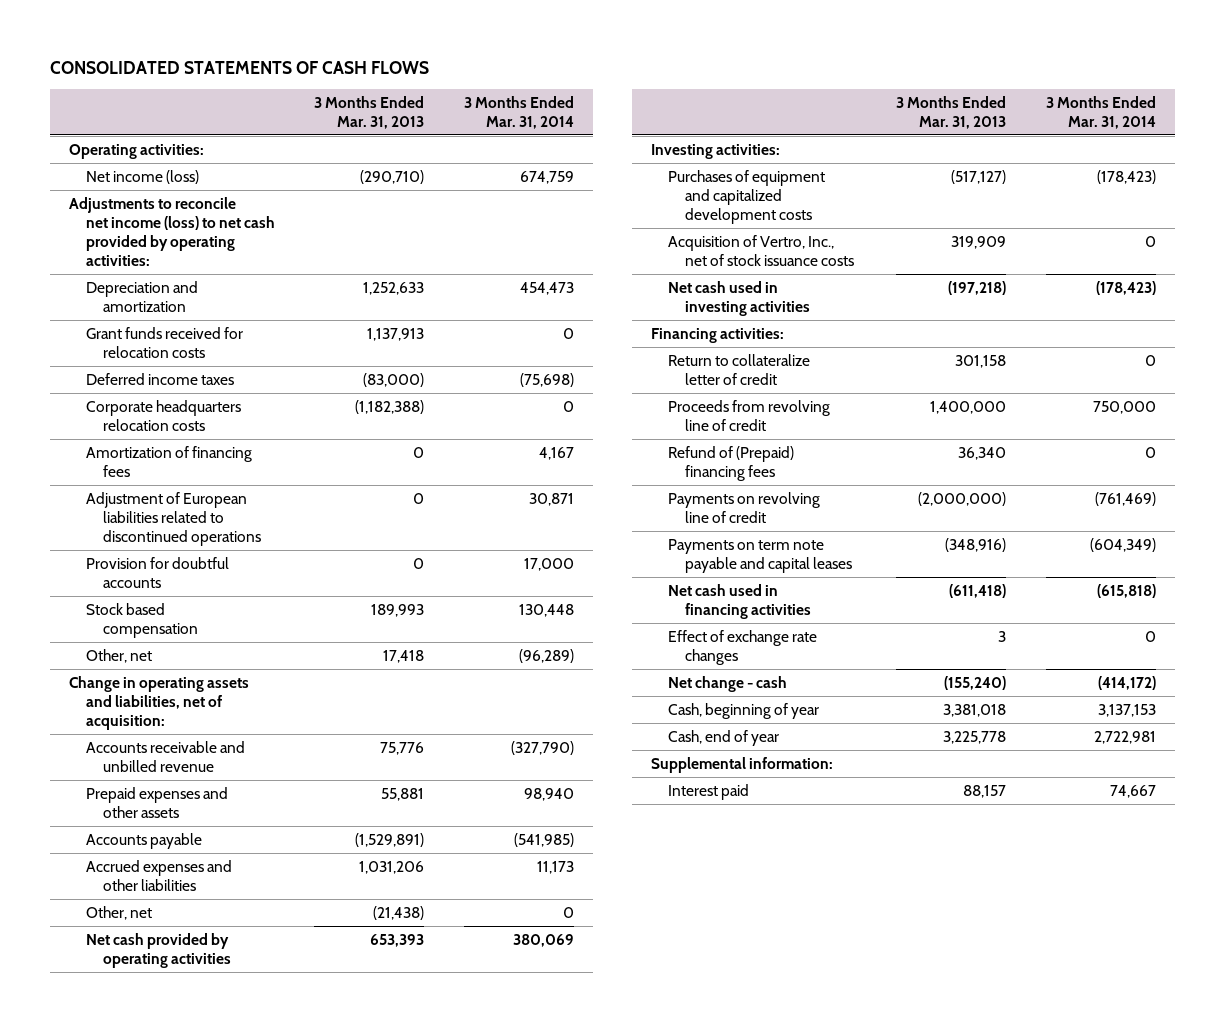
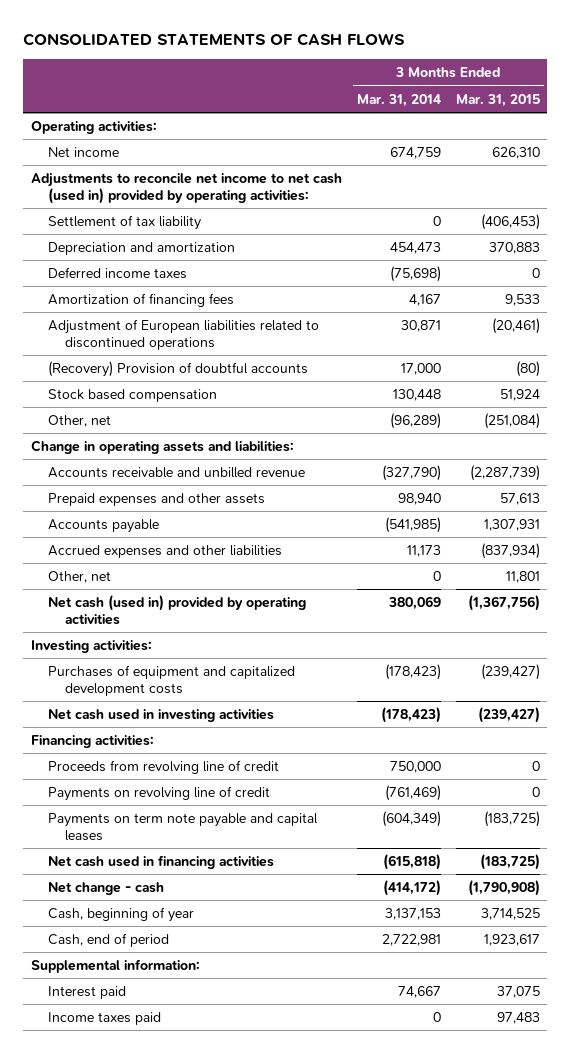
- | 3 Months Ended Mar. 31, 2013 | 3 Months Ended Mar. 31, 2014
+ | 3 Months Ended Mar. 31, 2014 | 3 Months Ended Mar. 31, 2015
- Net income (loss) | (290,710) | 674,759
- Adjustments to reconcile net income (loss) to net cash provided by operating activities:
+ Net income | 674,759 | 626,310
+ Adjustments to reconcile net income to net cash (used in) provided by operating activities:
+ Settlement of tax liability | 0 | (406,453)
- Grant funds received for relocation costs | 1,137,913 | 0
- Corporate headquarters relocation costs | (1,182,388) | 0
- Provision for doubtful accounts | 0 | 17,000
+ (Recovery) Provision of doubtful accounts | 17,000 | (80)
- Change in operating assets and liabilities, net of acquisition:
+ Change in operating assets and liabilities:
- Net cash provided by operating activities | 653,393 | 380,069
+ Net cash (used in) provided by operating activities | 380,069 | (1,367,756)
- Acquisition of Vertro, Inc., net of stock issuance costs | 319,909 | 0
- Return to collateralize letter of credit | 301,158 | 0
- Refund of (Prepaid) financing fees | 36,340 | 0
- Effect of exchange rate changes | 3 | 0
- Cash, end of year | 3,225,778 | 2,722,981
+ Cash, end of period | 2,722,981 | 1,923,617
+ Income taxes paid | 0 | 97,483

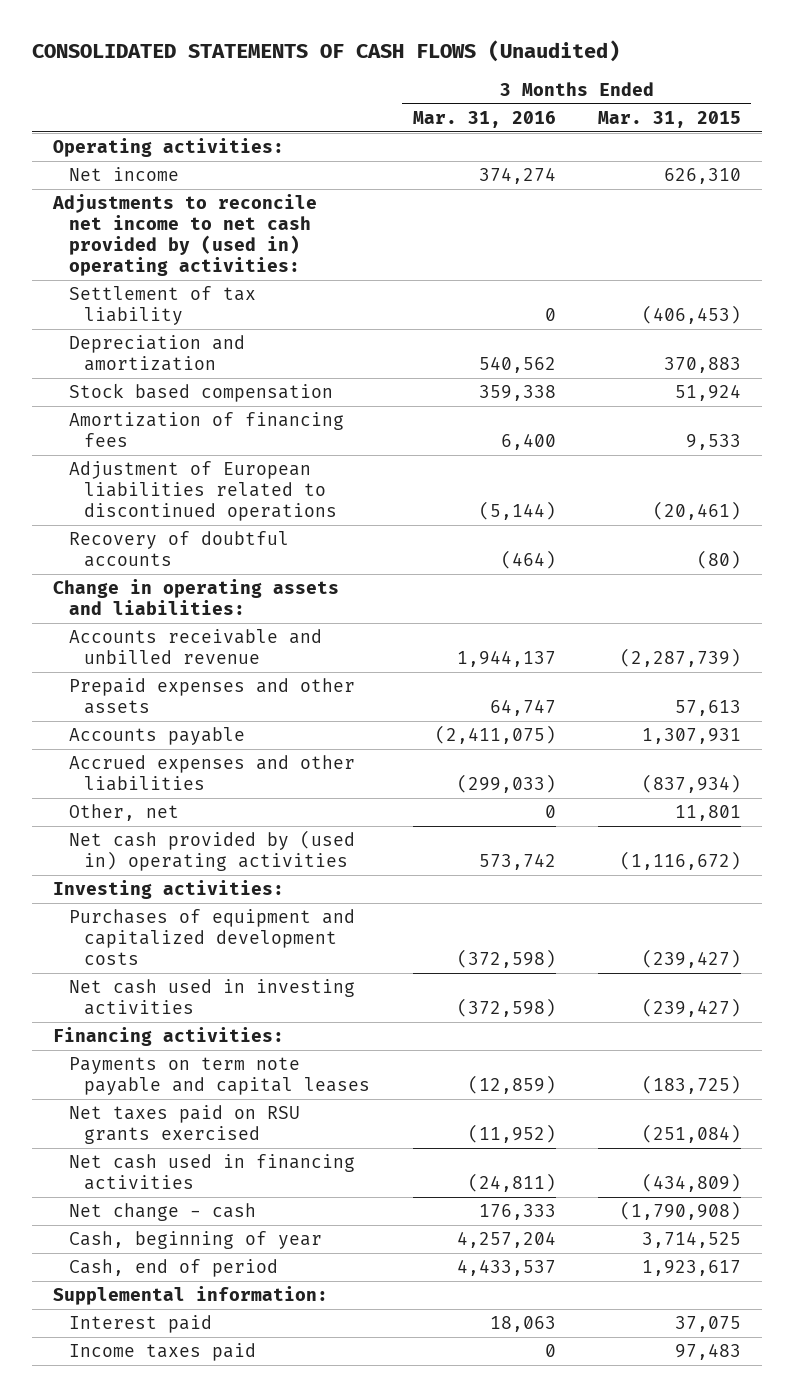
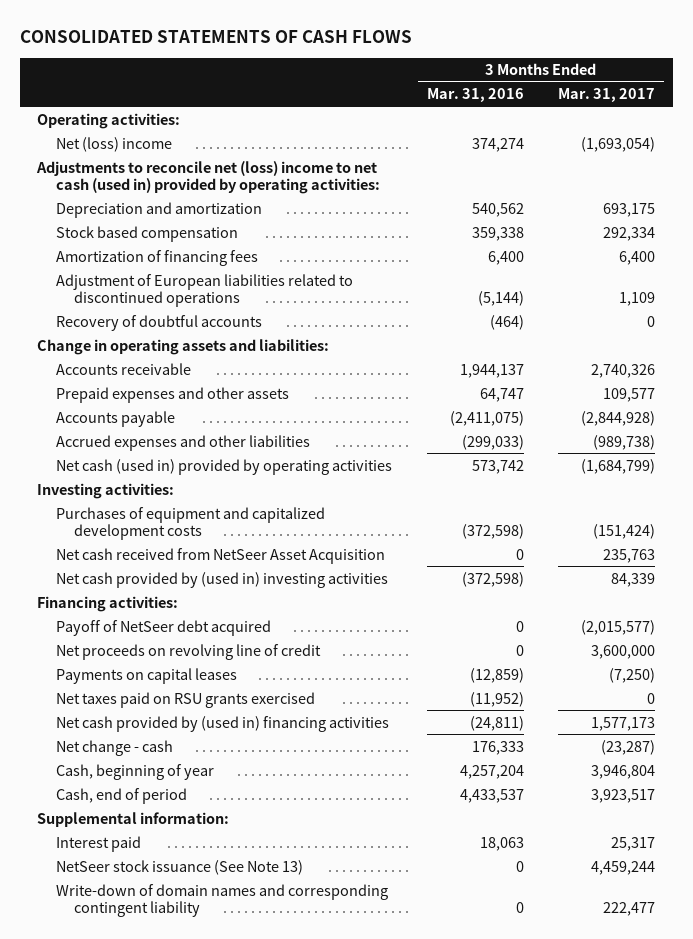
- CONSOLIDATED STATEMENTS OF CASH FLOWS (Unaudited)
+ CONSOLIDATED STATEMENTS OF CASH FLOWS
- | 3 Months Ended Mar. 31, 2016 | 3 Months Ended Mar. 31, 2015
+ | 3 Months Ended Mar. 31, 2016 | 3 Months Ended Mar. 31, 2017
- Net income | 374,274 | 626,310
- Adjustments to reconcile net income to net cash provided by (used in) operating activities:
- Settlement of tax liability | 0 | (406,453)
+ Net (loss) income | 374,274 | (1,693,054)
+ Adjustments to reconcile net (loss) income to net cash (used in) provided by operating activities:
- Accounts receivable and unbilled revenue | 1,944,137 | (2,287,739)
+ Accounts receivable | 1,944,137 | 2,740,326
- Other, net | 0 | 11,801
- Net cash provided by (used in) operating activities | 573,742 | (1,116,672)
+ Net cash (used in) provided by operating activities | 573,742 | (1,684,799)
- Net cash used in investing activities | (372,598) | (239,427)
+ Net cash received from NetSeer Asset Acquisition | 0 | 235,763
+ Net cash provided by (used in) investing activities | (372,598) | 84,339
- Payments on term note payable and capital leases | (12,859) | (183,725)
+ Payoff of NetSeer debt acquired | 0 | (2,015,577)
+ Net proceeds on revolving line of credit | 0 | 3,600,000
+ Payments on capital leases | (12,859) | (7,250)
- Net cash used in financing activities | (24,811) | (434,809)
+ Net cash provided by (used in) financing activities | (24,811) | 1,577,173
- Income taxes paid | 0 | 97,483
+ NetSeer stock issuance (See Note 13) | 0 | 4,459,244
+ Write-down of domain names and corresponding contingent liability | 0 | 222,477

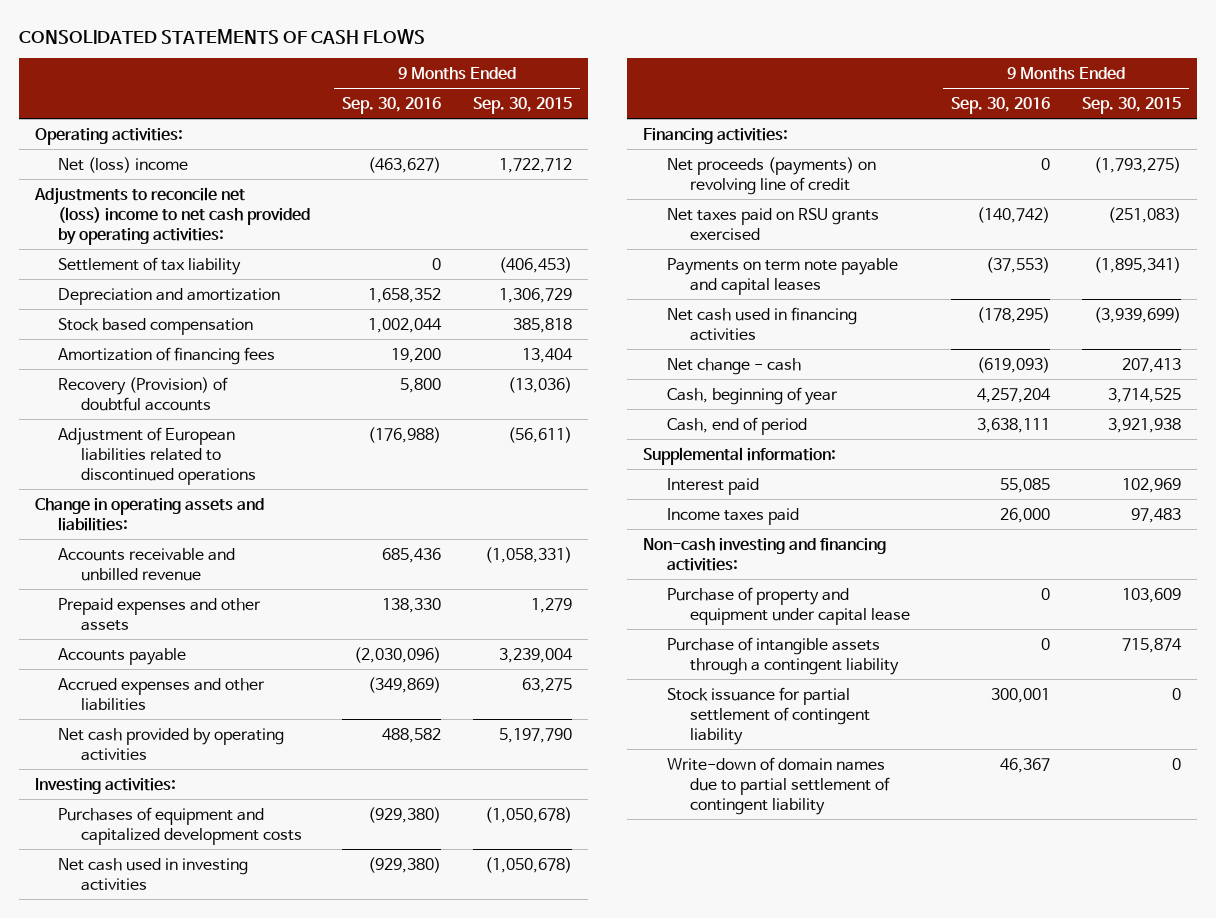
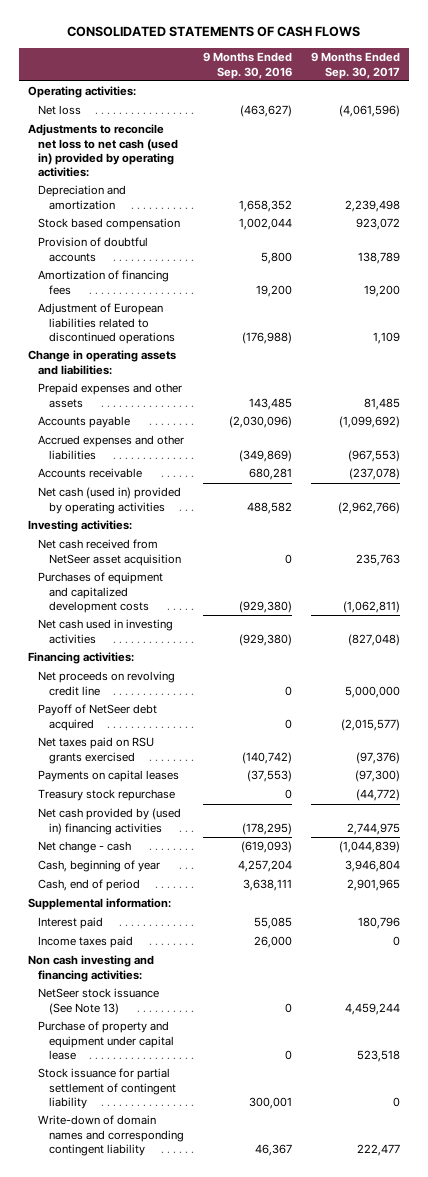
- | 9 Months Ended Sep. 30, 2016 | 9 Months Ended Sep. 30, 2015
+ | 9 Months Ended Sep. 30, 2016 | 9 Months Ended Sep. 30, 2017
- Net (loss) income | (463,627) | 1,722,712
- Adjustments to reconcile net (loss) income to net cash provided by operating activities:
- Settlement of tax liability | 0 | (406,453)
+ Net loss | (463,627) | (4,061,596)
+ Adjustments to reconcile net loss to net cash (used in) provided by operating activities:
+ Provision of doubtful accounts | 5,800 | 138,789
- Recovery (Provision) of doubtful accounts | 5,800 | (13,036)
- Accounts receivable and unbilled revenue | 685,436 | (1,058,331)
- Prepaid expenses and other assets | 138,330 | 1,279
+ Prepaid expenses and other assets | 143,485 | 81,485
- Net cash provided by operating activities | 488,582 | 5,197,790
+ Accounts receivable | 680,281 | (237,078)
+ Net cash (used in) provided by operating activities | 488,582 | (2,962,766)
+ Net cash received from NetSeer asset acquisition | 0 | 235,763
- Net proceeds (payments) on revolving line of credit | 0 | (1,793,275)
+ Net proceeds on revolving credit line | 0 | 5,000,000
+ Payoff of NetSeer debt acquired | 0 | (2,015,577)
- Payments on term note payable and capital leases | (37,553) | (1,895,341)
- Net cash used in financing activities | (178,295) | (3,939,699)
+ Payments on capital leases | (37,553) | (97,300)
+ Treasury stock repurchase | 0 | (44,772)
+ Net cash provided by (used in) financing activities | (178,295) | 2,744,975
- Non-cash investing and financing activities:
+ Non cash investing and financing activities:
+ NetSeer stock issuance (See Note 13) | 0 | 4,459,244
- Purchase of intangible assets through a contingent liability | 0 | 715,874
- Write-down of domain names due to partial settlement of contingent liability | 46,367 | 0
+ Write-down of domain names and corresponding contingent liability | 46,367 | 222,477

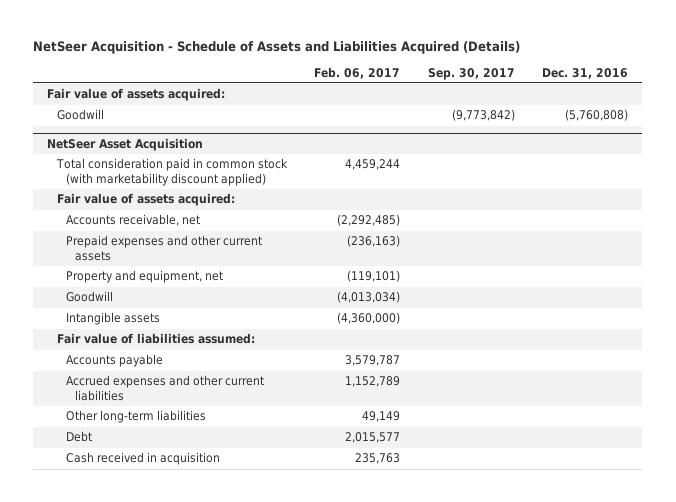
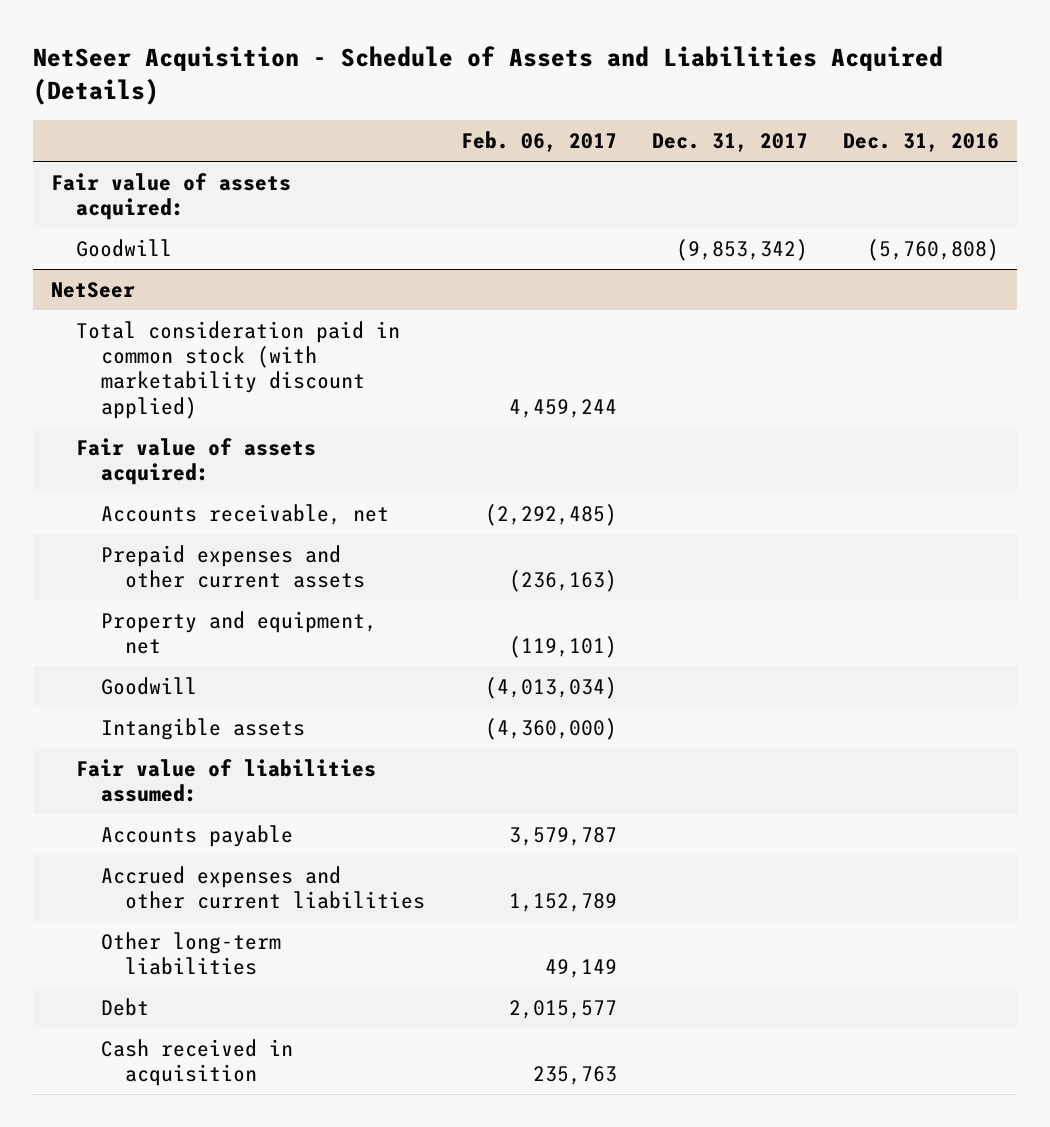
- | Feb. 06, 2017 | Sep. 30, 2017 | Dec. 31, 2016
+ | Feb. 06, 2017 | Dec. 31, 2017 | Dec. 31, 2016
- NetSeer Asset Acquisition
+ NetSeer

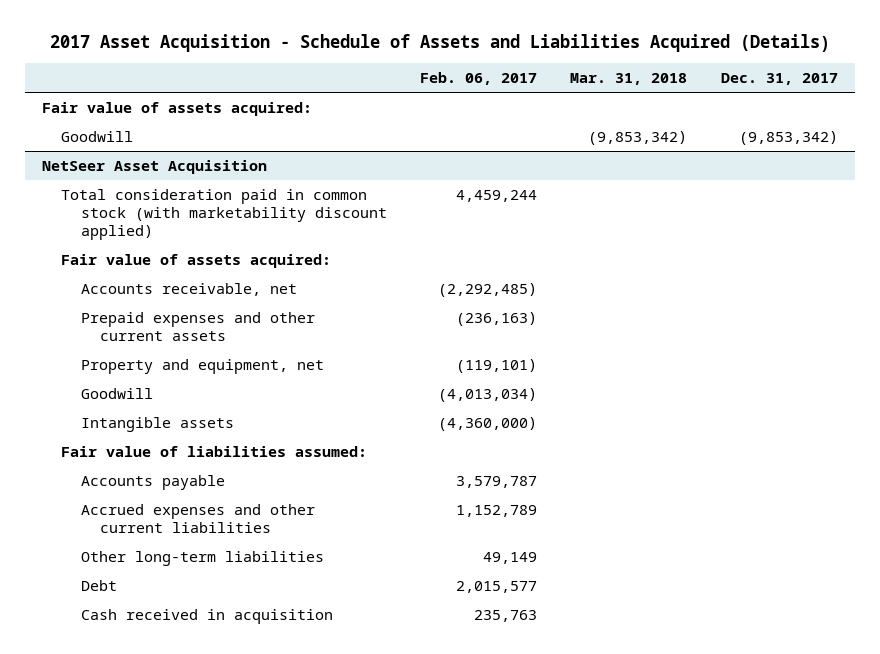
- NetSeer Acquisition - Schedule of Assets and Liabilities Acquired (Details)
+ 2017 Asset Acquisition - Schedule of Assets and Liabilities Acquired (Details)
- | Feb. 06, 2017 | Dec. 31, 2017 | Dec. 31, 2016
+ | Feb. 06, 2017 | Mar. 31, 2018 | Dec. 31, 2017
- NetSeer
+ NetSeer Asset Acquisition

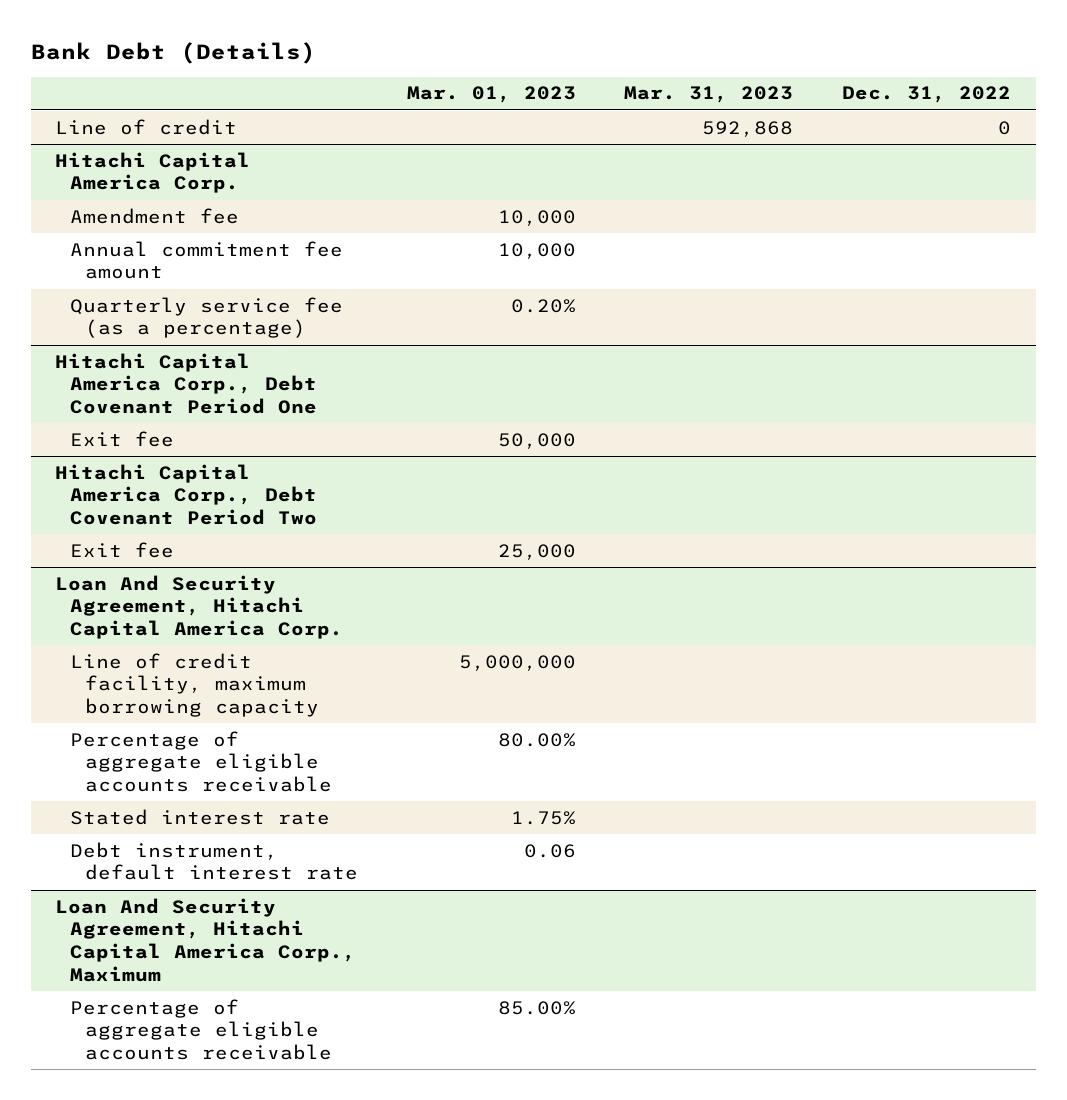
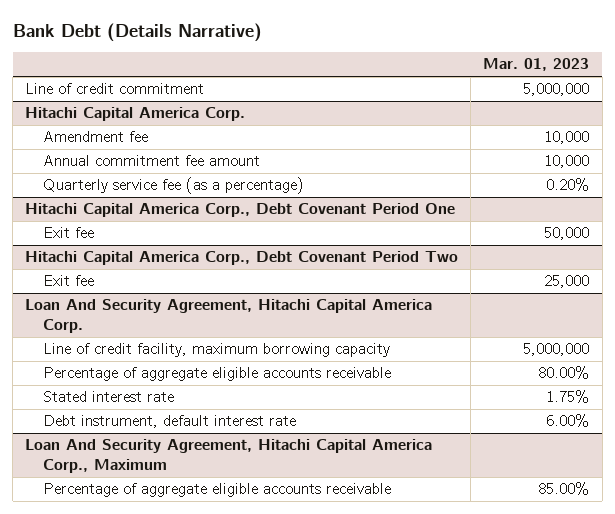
- Bank Debt (Details)
+ Bank Debt (Details Narrative)
- | Mar. 01, 2023 | Mar. 31, 2023 | Dec. 31, 2022
+ | Mar. 01, 2023
- Line of credit | | 592,868 | 0
+ Line of credit commitment | 5,000,000
@ Loan And Security Agreement, Hitachi Capital America Corp.
- Debt instrument, default interest rate | 0.06 | |
+ Debt instrument, default interest rate | 6.00%

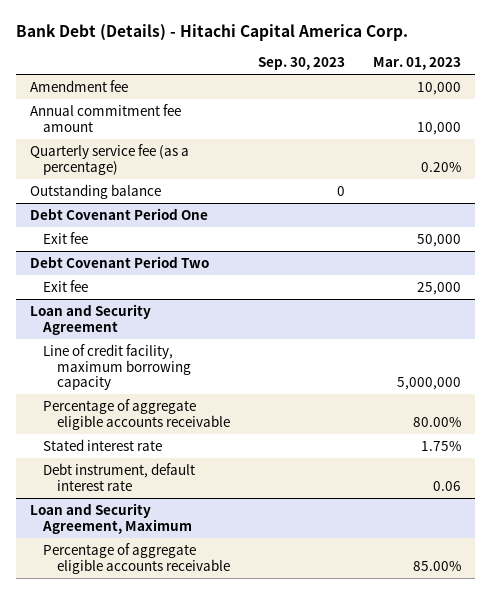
- Bank Debt (Details Narrative)
+ Bank Debt (Details) - Hitachi Capital America Corp.
- | Mar. 01, 2023
+ | Sep. 30, 2023 | Mar. 01, 2023
- Line of credit commitment | 5,000,000
- Hitachi Capital America Corp.
- Hitachi Capital America Corp., Debt Covenant Period One
+ Outstanding balance | 0 |
+ Debt Covenant Period One
- Hitachi Capital America Corp., Debt Covenant Period Two
+ Debt Covenant Period Two
- Loan And Security Agreement, Hitachi Capital America Corp.
+ Loan and Security Agreement
- Debt instrument, default interest rate | 6.00%
- Loan And Security Agreement, Hitachi Capital America Corp., Maximum
+ Debt instrument, default interest rate | | 0.06
+ Loan and Security Agreement, Maximum

